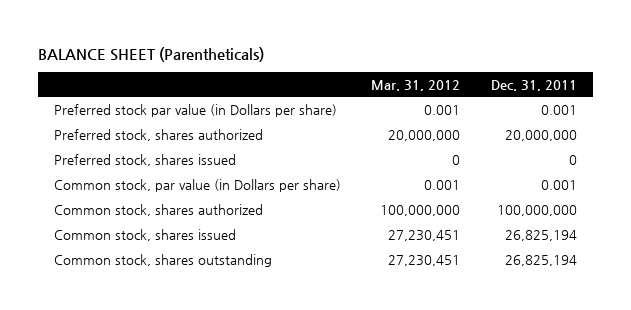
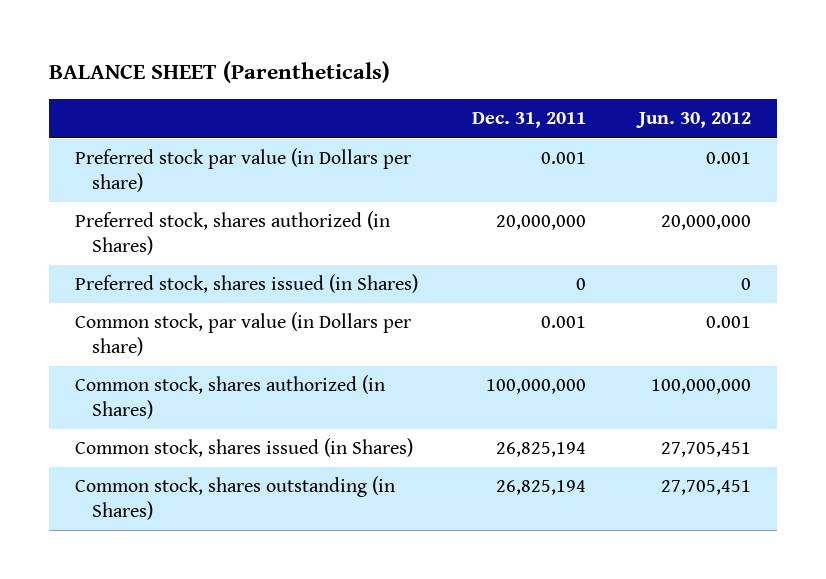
- | Mar. 31, 2012 | Dec. 31, 2011
+ | Dec. 31, 2011 | Jun. 30, 2012
- Preferred stock, shares authorized | 20,000,000 | 20,000,000
- Preferred stock, shares issued | 0 | 0
+ Preferred stock, shares authorized (in Shares) | 20,000,000 | 20,000,000
+ Preferred stock, shares issued (in Shares) | 0 | 0
- Common stock, shares authorized | 100,000,000 | 100,000,000
- Common stock, shares issued | 27,230,451 | 26,825,194
- Common stock, shares outstanding | 27,230,451 | 26,825,194
+ Common stock, shares authorized (in Shares) | 100,000,000 | 100,000,000
+ Common stock, shares issued (in Shares) | 26,825,194 | 27,705,451
+ Common stock, shares outstanding (in Shares) | 26,825,194 | 27,705,451

